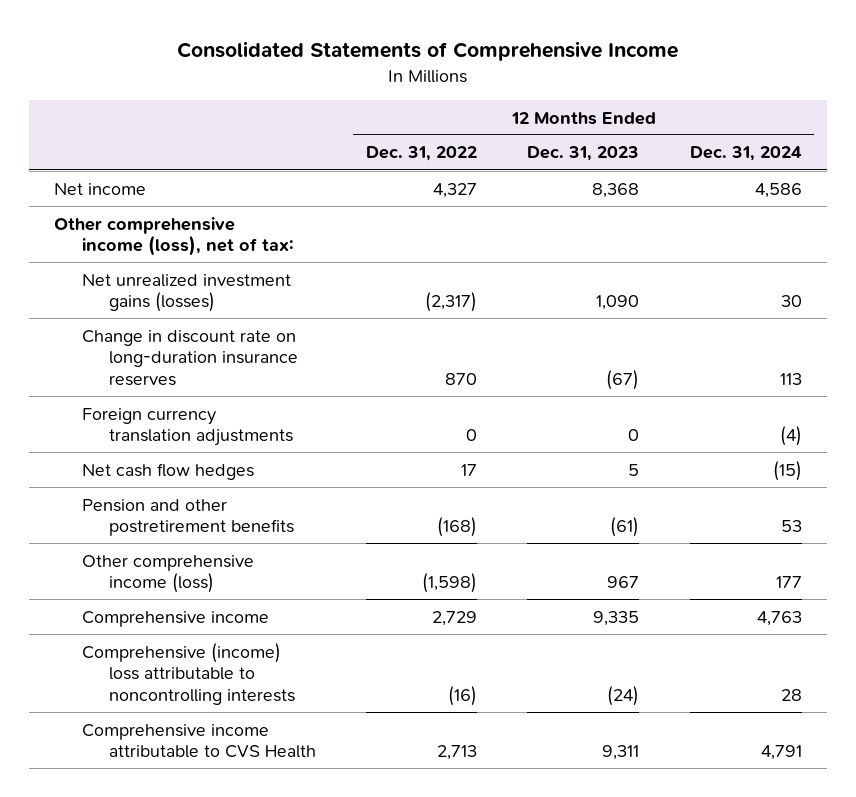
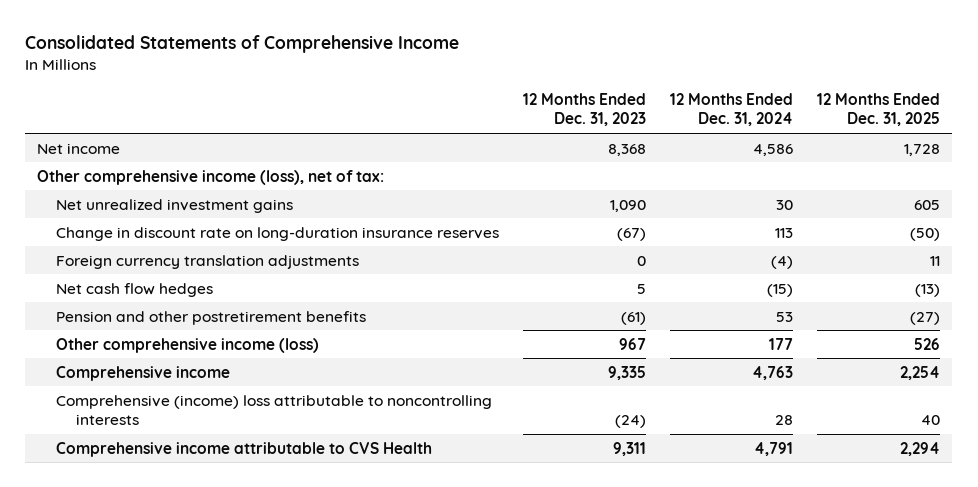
- | 12 Months Ended Dec. 31, 2022 | 12 Months Ended Dec. 31, 2023 | 12 Months Ended Dec. 31, 2024
+ | 12 Months Ended Dec. 31, 2023 | 12 Months Ended Dec. 31, 2024 | 12 Months Ended Dec. 31, 2025
- Net unrealized investment gains (losses) | (2,317) | 1,090 | 30
+ Net unrealized investment gains | 1,090 | 30 | 605

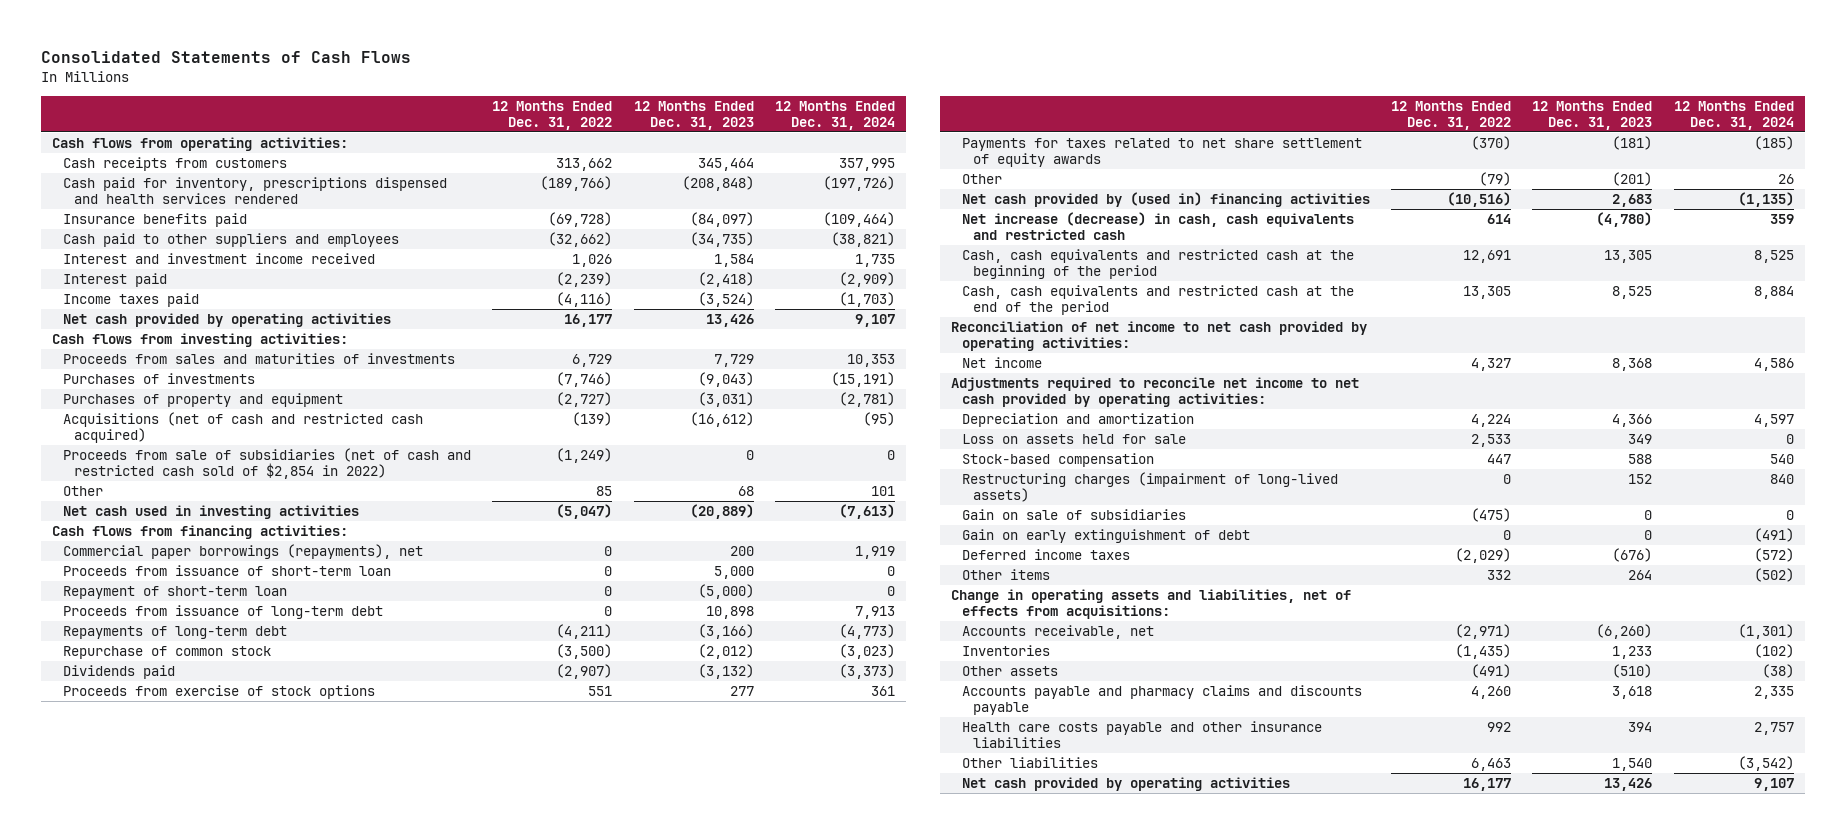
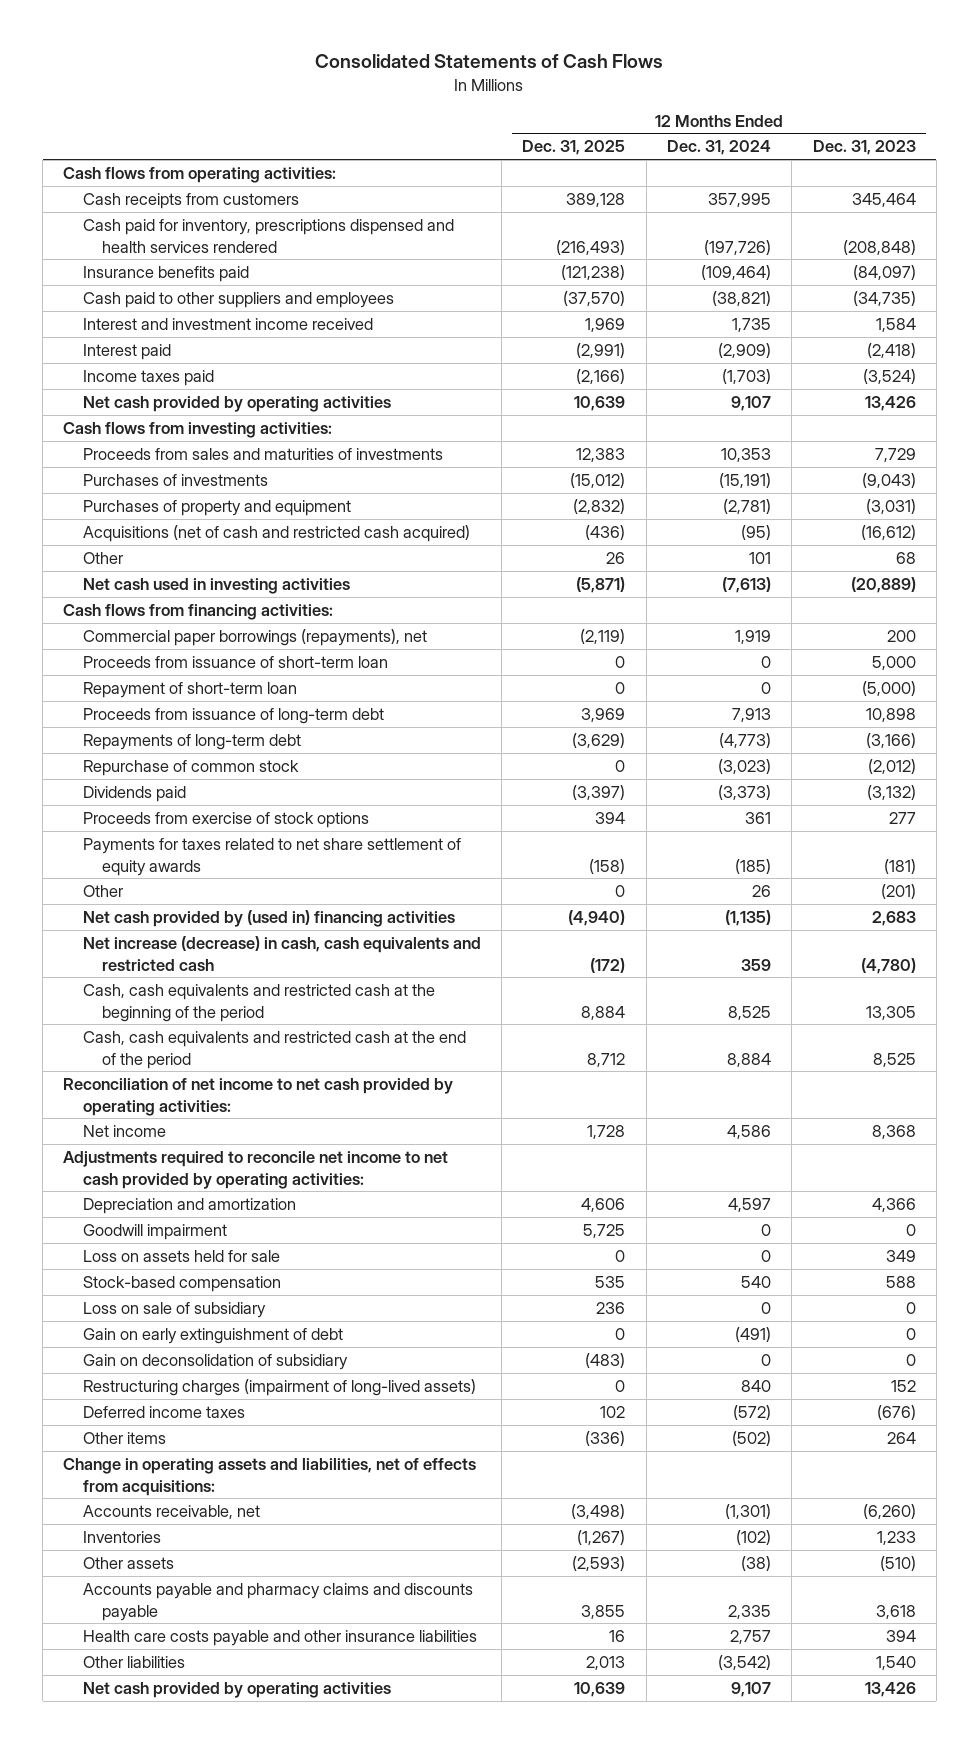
- | 12 Months Ended Dec. 31, 2022 | 12 Months Ended Dec. 31, 2023 | 12 Months Ended Dec. 31, 2024
+ | 12 Months Ended Dec. 31, 2025 | 12 Months Ended Dec. 31, 2024 | 12 Months Ended Dec. 31, 2023
- Proceeds from sale of subsidiaries (net of cash and restricted cash sold of $2,854 in 2022) | (1,249) | 0 | 0
+ Goodwill impairment | 5,725 | 0 | 0
- Gain on sale of subsidiaries | (475) | 0 | 0
+ Loss on sale of subsidiary | 236 | 0 | 0
+ Gain on deconsolidation of subsidiary | (483) | 0 | 0
moved down: Restructuring charges (impairment of long-lived assets) | 0 | 840 | 152

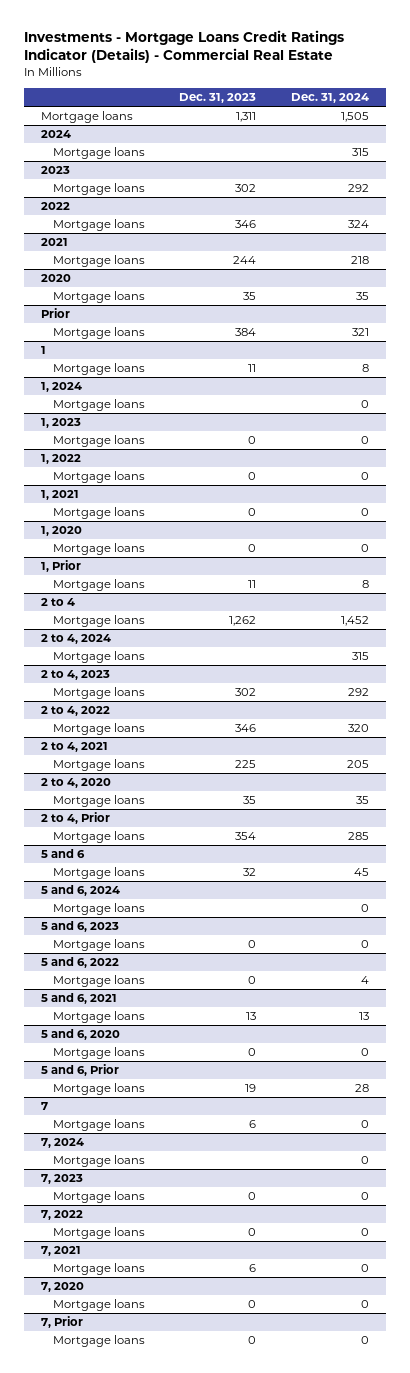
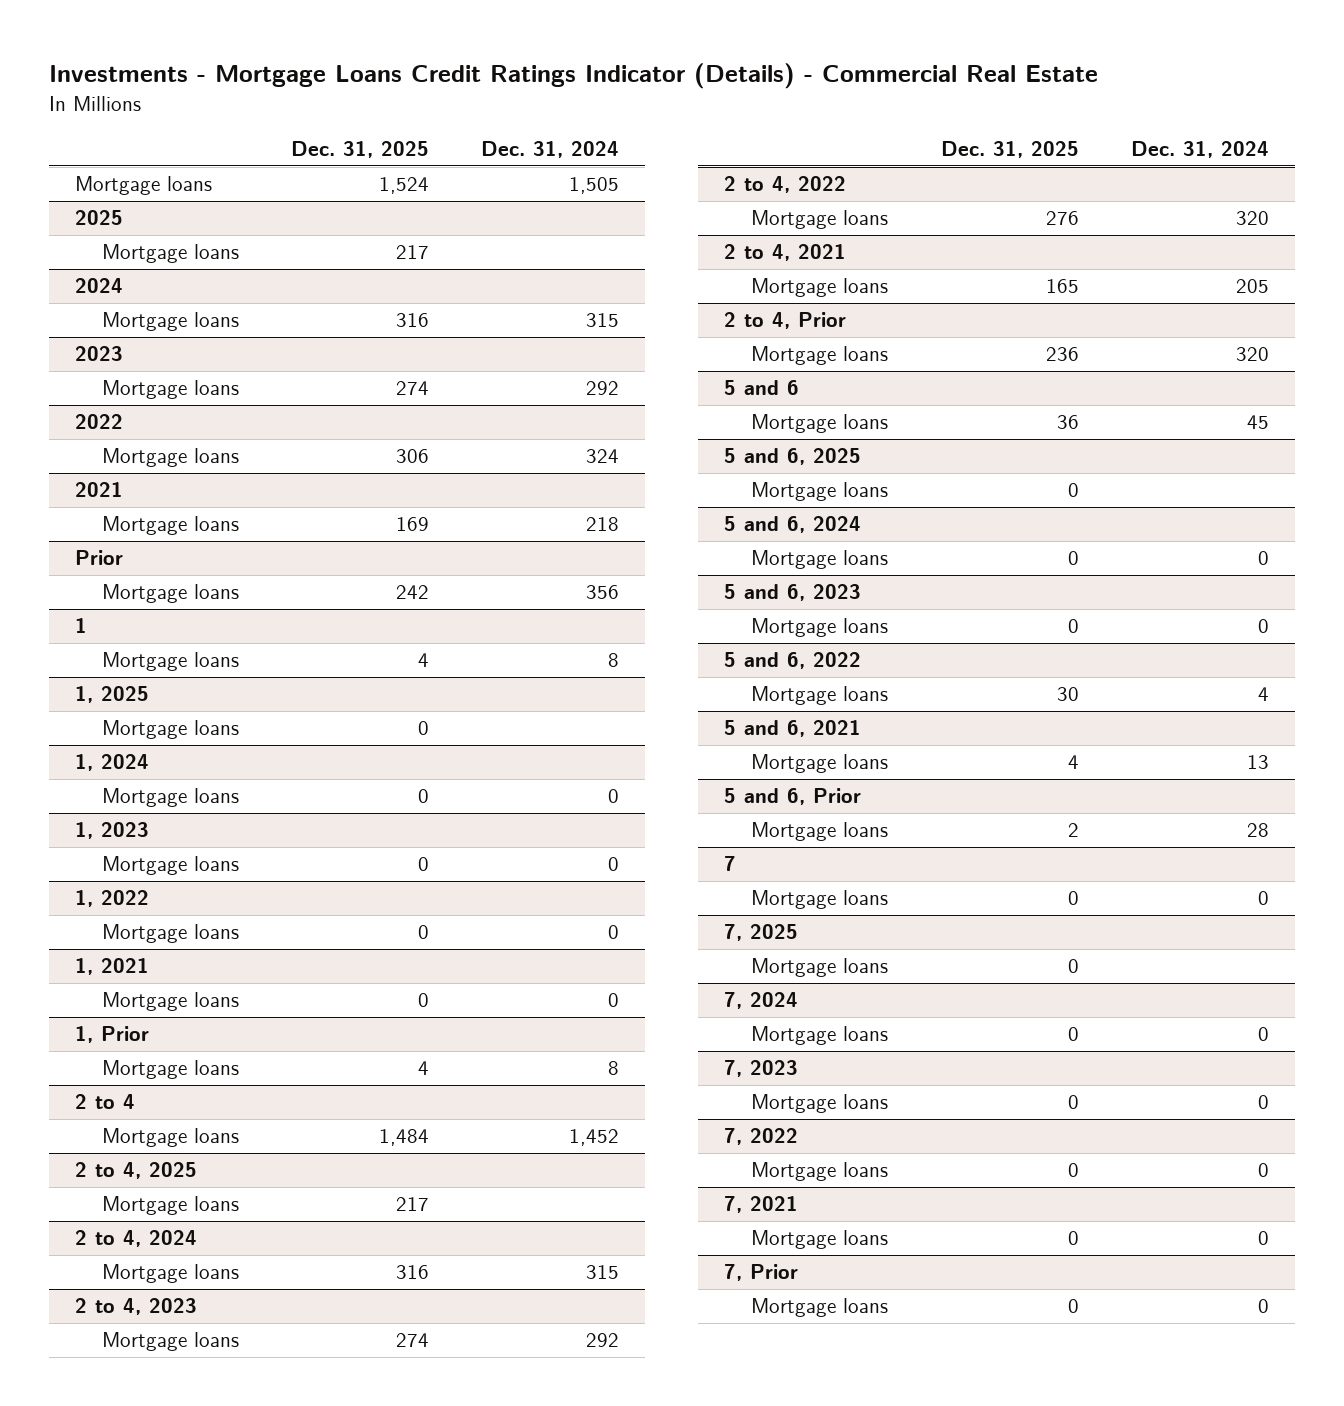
- | Dec. 31, 2023 | Dec. 31, 2024
+ | Dec. 31, 2025 | Dec. 31, 2024
+ 2025
+ Mortgage loans | 217 |
- 2020
- Mortgage loans | 35 | 35
@ Prior
- Mortgage loans | 384 | 321
+ Mortgage loans | 242 | 356
+ 1, 2025
+ Mortgage loans | 0 |
- 1, 2020
- Mortgage loans | 0 | 0
+ 2 to 4, 2025
+ Mortgage loans | 217 |
- 2 to 4, 2020
- Mortgage loans | 35 | 35
@ 2 to 4, Prior
- Mortgage loans | 354 | 285
+ Mortgage loans | 236 | 320
+ 5 and 6, 2025
+ Mortgage loans | 0 |
- 5 and 6, 2020
- Mortgage loans | 0 | 0
+ 7, 2025
+ Mortgage loans | 0 |
- 7, 2020
- Mortgage loans | 0 | 0

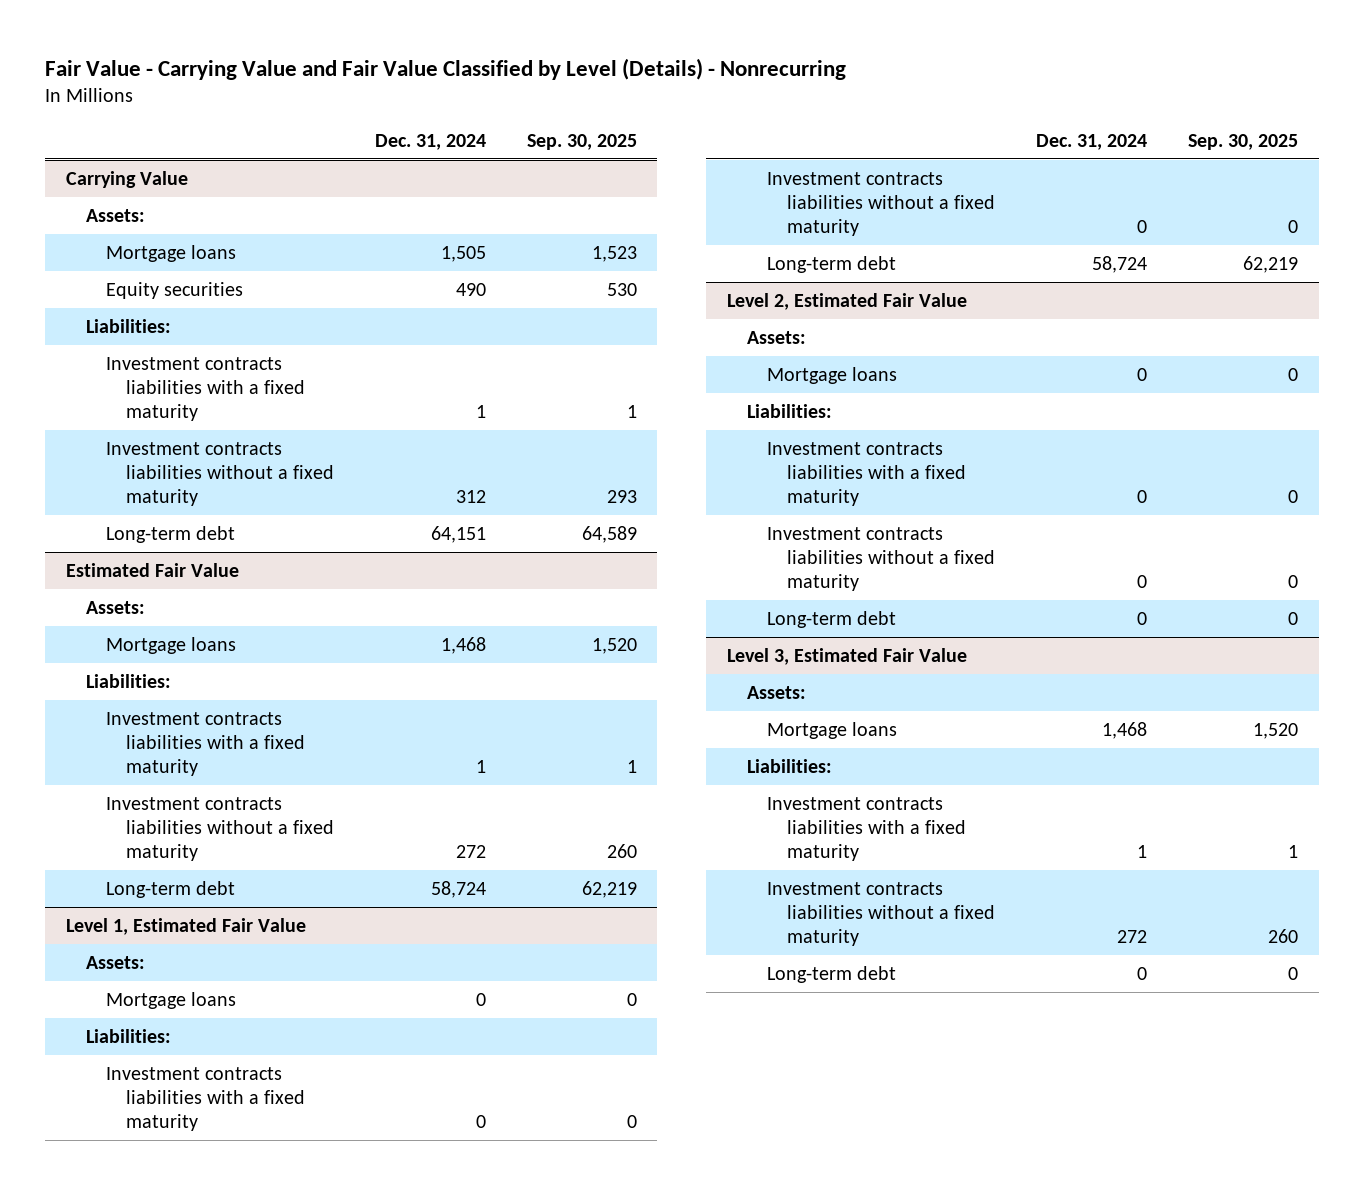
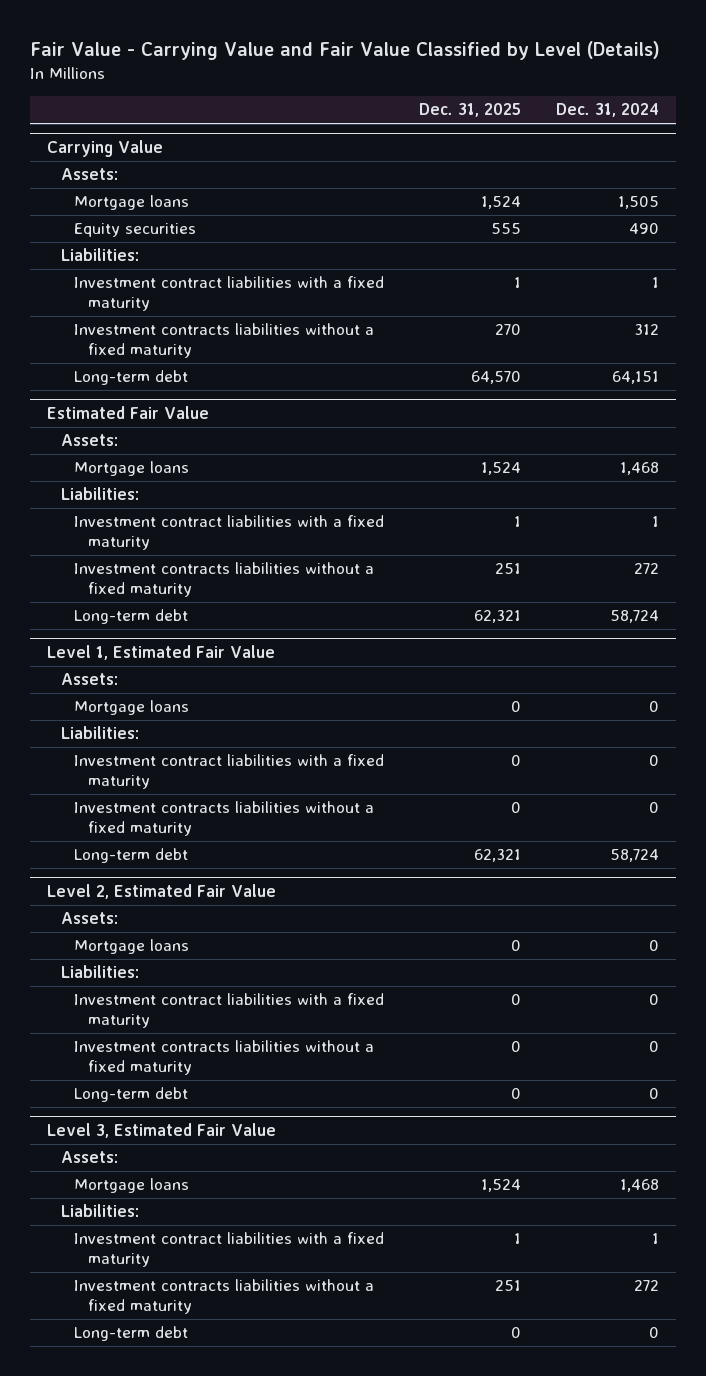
- Fair Value - Carrying Value and Fair Value Classified by Level (Details) - Nonrecurring
+ Fair Value - Carrying Value and Fair Value Classified by Level (Details)
- | Dec. 31, 2024 | Sep. 30, 2025
+ | Dec. 31, 2025 | Dec. 31, 2024
@ Carrying Value
- Investment contracts liabilities with a fixed maturity | 1 | 1
+ Investment contract liabilities with a fixed maturity | 1 | 1
@ Estimated Fair Value
- Investment contracts liabilities with a fixed maturity | 1 | 1
+ Investment contract liabilities with a fixed maturity | 1 | 1
@ Level 1, Estimated Fair Value
- Investment contracts liabilities with a fixed maturity | 0 | 0
+ Investment contract liabilities with a fixed maturity | 0 | 0
@ Level 2, Estimated Fair Value
- Investment contracts liabilities with a fixed maturity | 0 | 0
+ Investment contract liabilities with a fixed maturity | 0 | 0
@ Level 3, Estimated Fair Value
- Investment contracts liabilities with a fixed maturity | 1 | 1
+ Investment contract liabilities with a fixed maturity | 1 | 1

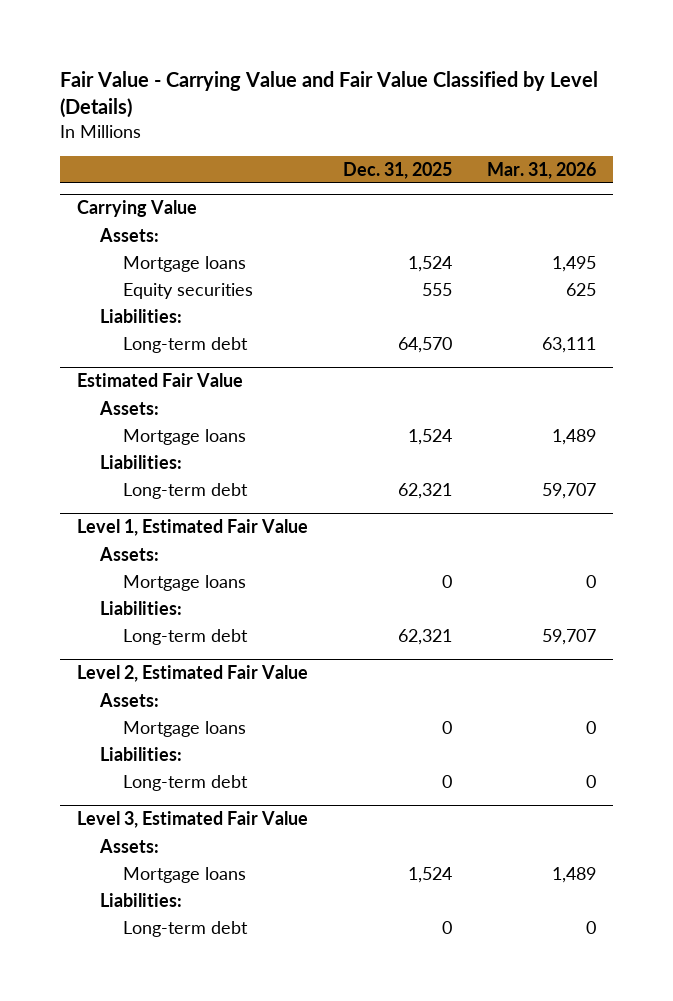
- | Dec. 31, 2025 | Dec. 31, 2024
+ | Dec. 31, 2025 | Mar. 31, 2026
@ Carrying Value
- Investment contract liabilities with a fixed maturity | 1 | 1
- Investment contracts liabilities without a fixed maturity | 270 | 312
@ Estimated Fair Value
- Investment contract liabilities with a fixed maturity | 1 | 1
- Investment contracts liabilities without a fixed maturity | 251 | 272
@ Level 1, Estimated Fair Value
- Investment contract liabilities with a fixed maturity | 0 | 0
- Investment contracts liabilities without a fixed maturity | 0 | 0
@ Level 2, Estimated Fair Value
- Investment contract liabilities with a fixed maturity | 0 | 0
- Investment contracts liabilities without a fixed maturity | 0 | 0
@ Level 3, Estimated Fair Value
- Investment contract liabilities with a fixed maturity | 1 | 1
- Investment contracts liabilities without a fixed maturity | 251 | 272

